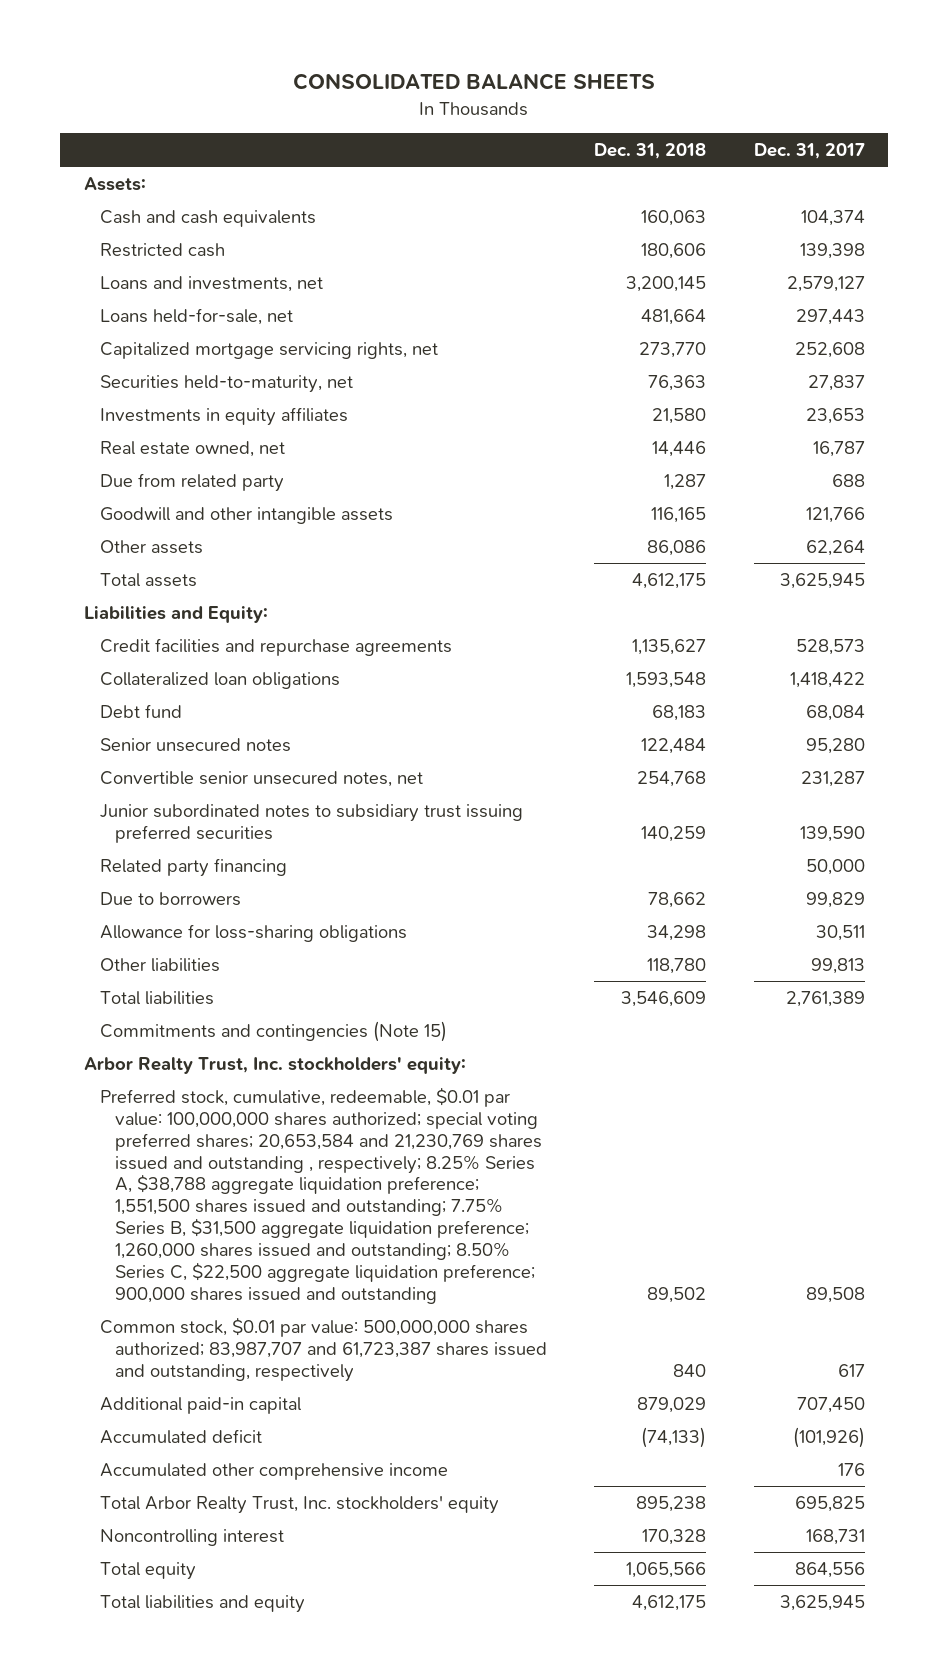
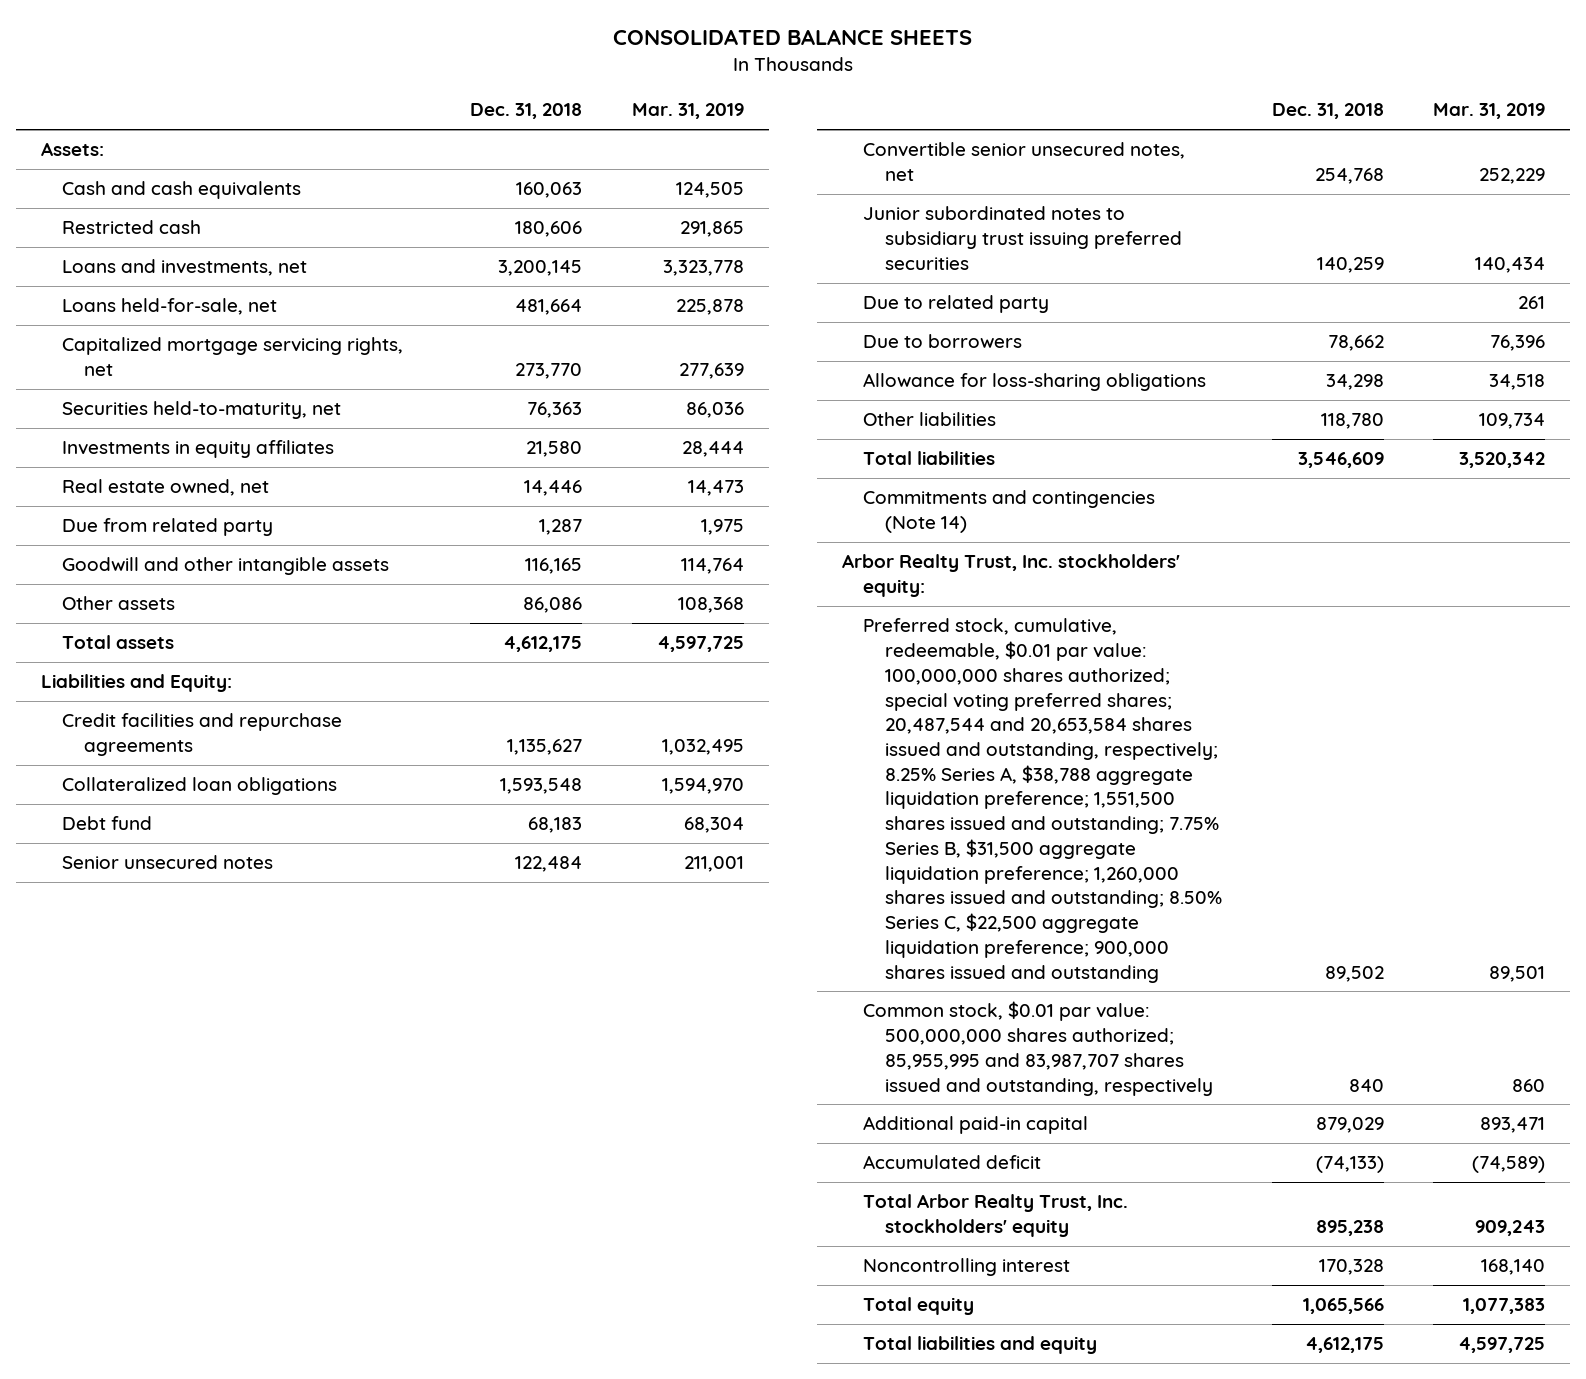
- | Dec. 31, 2018 | Dec. 31, 2017
+ | Dec. 31, 2018 | Mar. 31, 2019
- Related party financing | | 50,000
+ Due to related party | | 261
- Commitments and contingencies (Note 15)
+ Commitments and contingencies (Note 14)
- Preferred stock, cumulative, redeemable, $0.01 par value: 100,000,000 shares authorized; special voting preferred shares; 20,653,584 and 21,230,769 shares issued and outstanding , respectively; 8.25% Series A, $38,788 aggregate liquidation preference; 1,551,500 shares issued and outstanding; 7.75% Series B, $31,500 aggregate liquidation preference; 1,260,000 shares issued and outstanding; 8.50% Series C, $22,500 aggregate liquidation preference; 900,000 shares issued and outstanding | 89,502 | 89,508
- Common stock, $0.01 par value: 500,000,000 shares authorized; 83,987,707 and 61,723,387 shares issued and outstanding, respectively | 840 | 617
+ Preferred stock, cumulative, redeemable, $0.01 par value: 100,000,000 shares authorized; special voting preferred shares; 20,487,544 and 20,653,584 shares issued and outstanding, respectively; 8.25% Series A, $38,788 aggregate liquidation preference; 1,551,500 shares issued and outstanding; 7.75% Series B, $31,500 aggregate liquidation preference; 1,260,000 shares issued and outstanding; 8.50% Series C, $22,500 aggregate liquidation preference; 900,000 shares issued and outstanding | 89,502 | 89,501
+ Common stock, $0.01 par value: 500,000,000 shares authorized; 85,955,995 and 83,987,707 shares issued and outstanding, respectively | 840 | 860
- Accumulated other comprehensive income | | 176

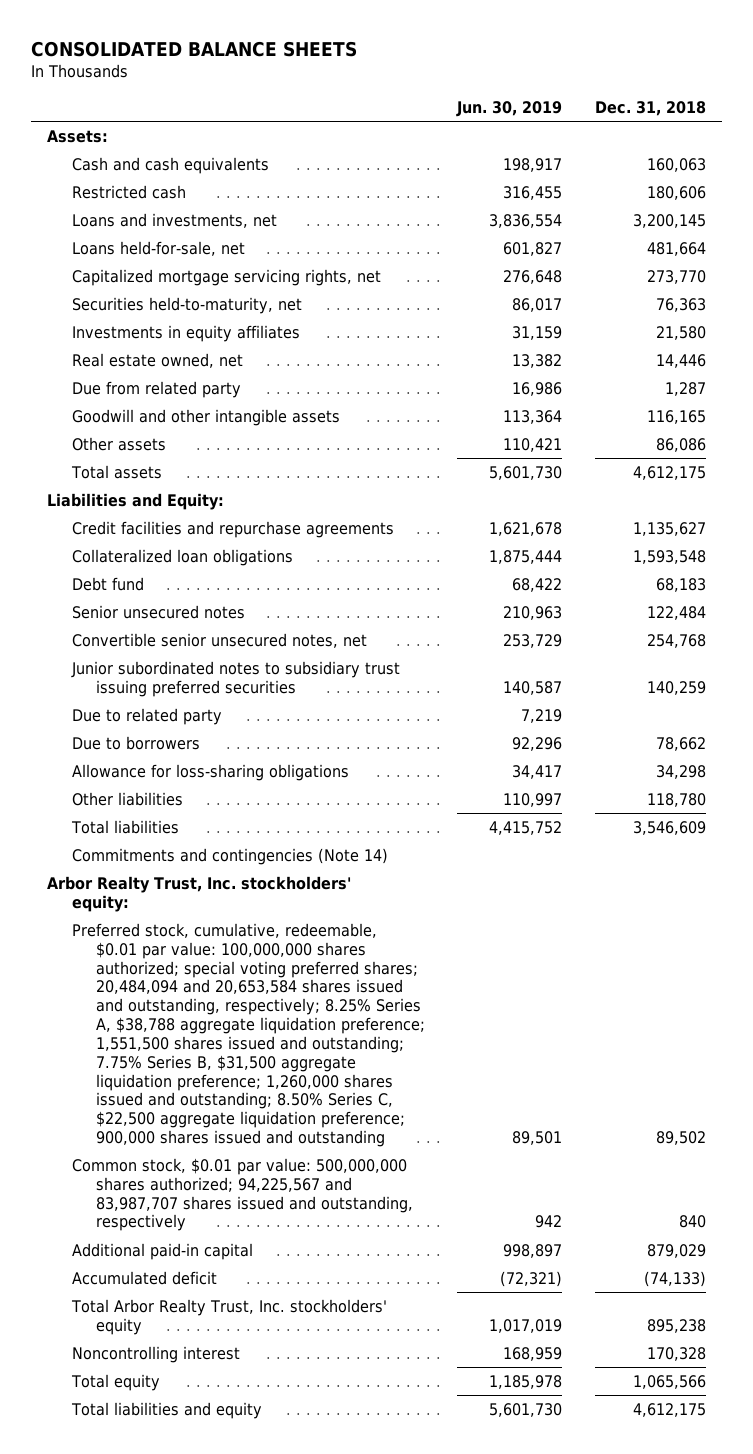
- | Dec. 31, 2018 | Mar. 31, 2019
+ | Jun. 30, 2019 | Dec. 31, 2018
- Preferred stock, cumulative, redeemable, $0.01 par value: 100,000,000 shares authorized; special voting preferred shares; 20,487,544 and 20,653,584 shares issued and outstanding, respectively; 8.25% Series A, $38,788 aggregate liquidation preference; 1,551,500 shares issued and outstanding; 7.75% Series B, $31,500 aggregate liquidation preference; 1,260,000 shares issued and outstanding; 8.50% Series C, $22,500 aggregate liquidation preference; 900,000 shares issued and outstanding | 89,502 | 89,501
- Common stock, $0.01 par value: 500,000,000 shares authorized; 85,955,995 and 83,987,707 shares issued and outstanding, respectively | 840 | 860
+ Preferred stock, cumulative, redeemable, $0.01 par value: 100,000,000 shares authorized; special voting preferred shares; 20,484,094 and 20,653,584 shares issued and outstanding, respectively; 8.25% Series A, $38,788 aggregate liquidation preference; 1,551,500 shares issued and outstanding; 7.75% Series B, $31,500 aggregate liquidation preference; 1,260,000 shares issued and outstanding; 8.50% Series C, $22,500 aggregate liquidation preference; 900,000 shares issued and outstanding | 89,501 | 89,502
+ Common stock, $0.01 par value: 500,000,000 shares authorized; 94,225,567 and 83,987,707 shares issued and outstanding, respectively | 942 | 840

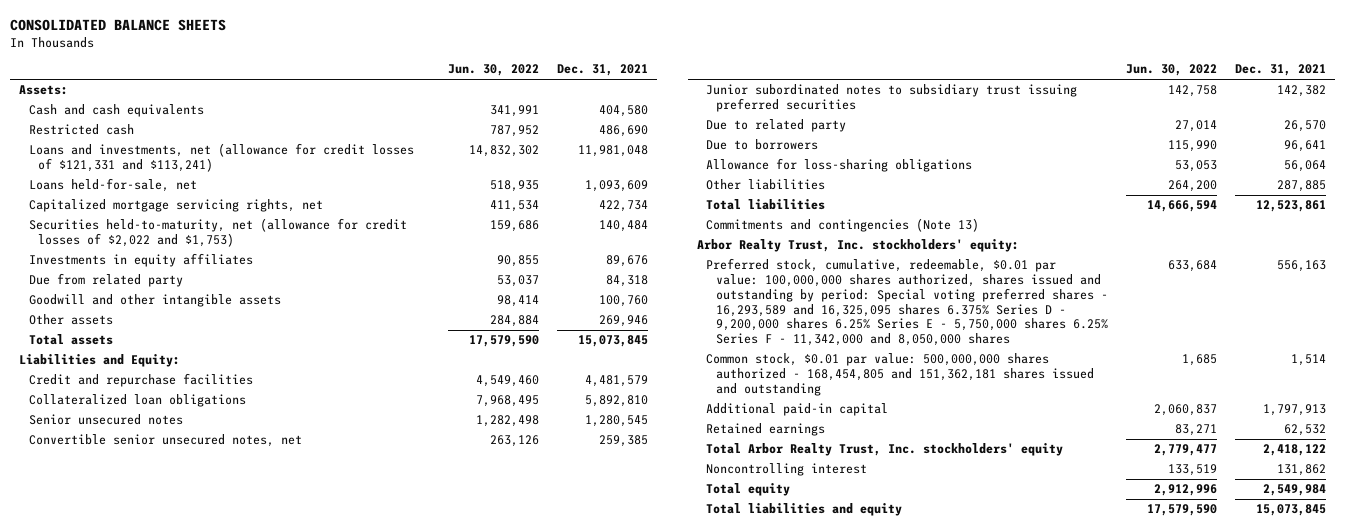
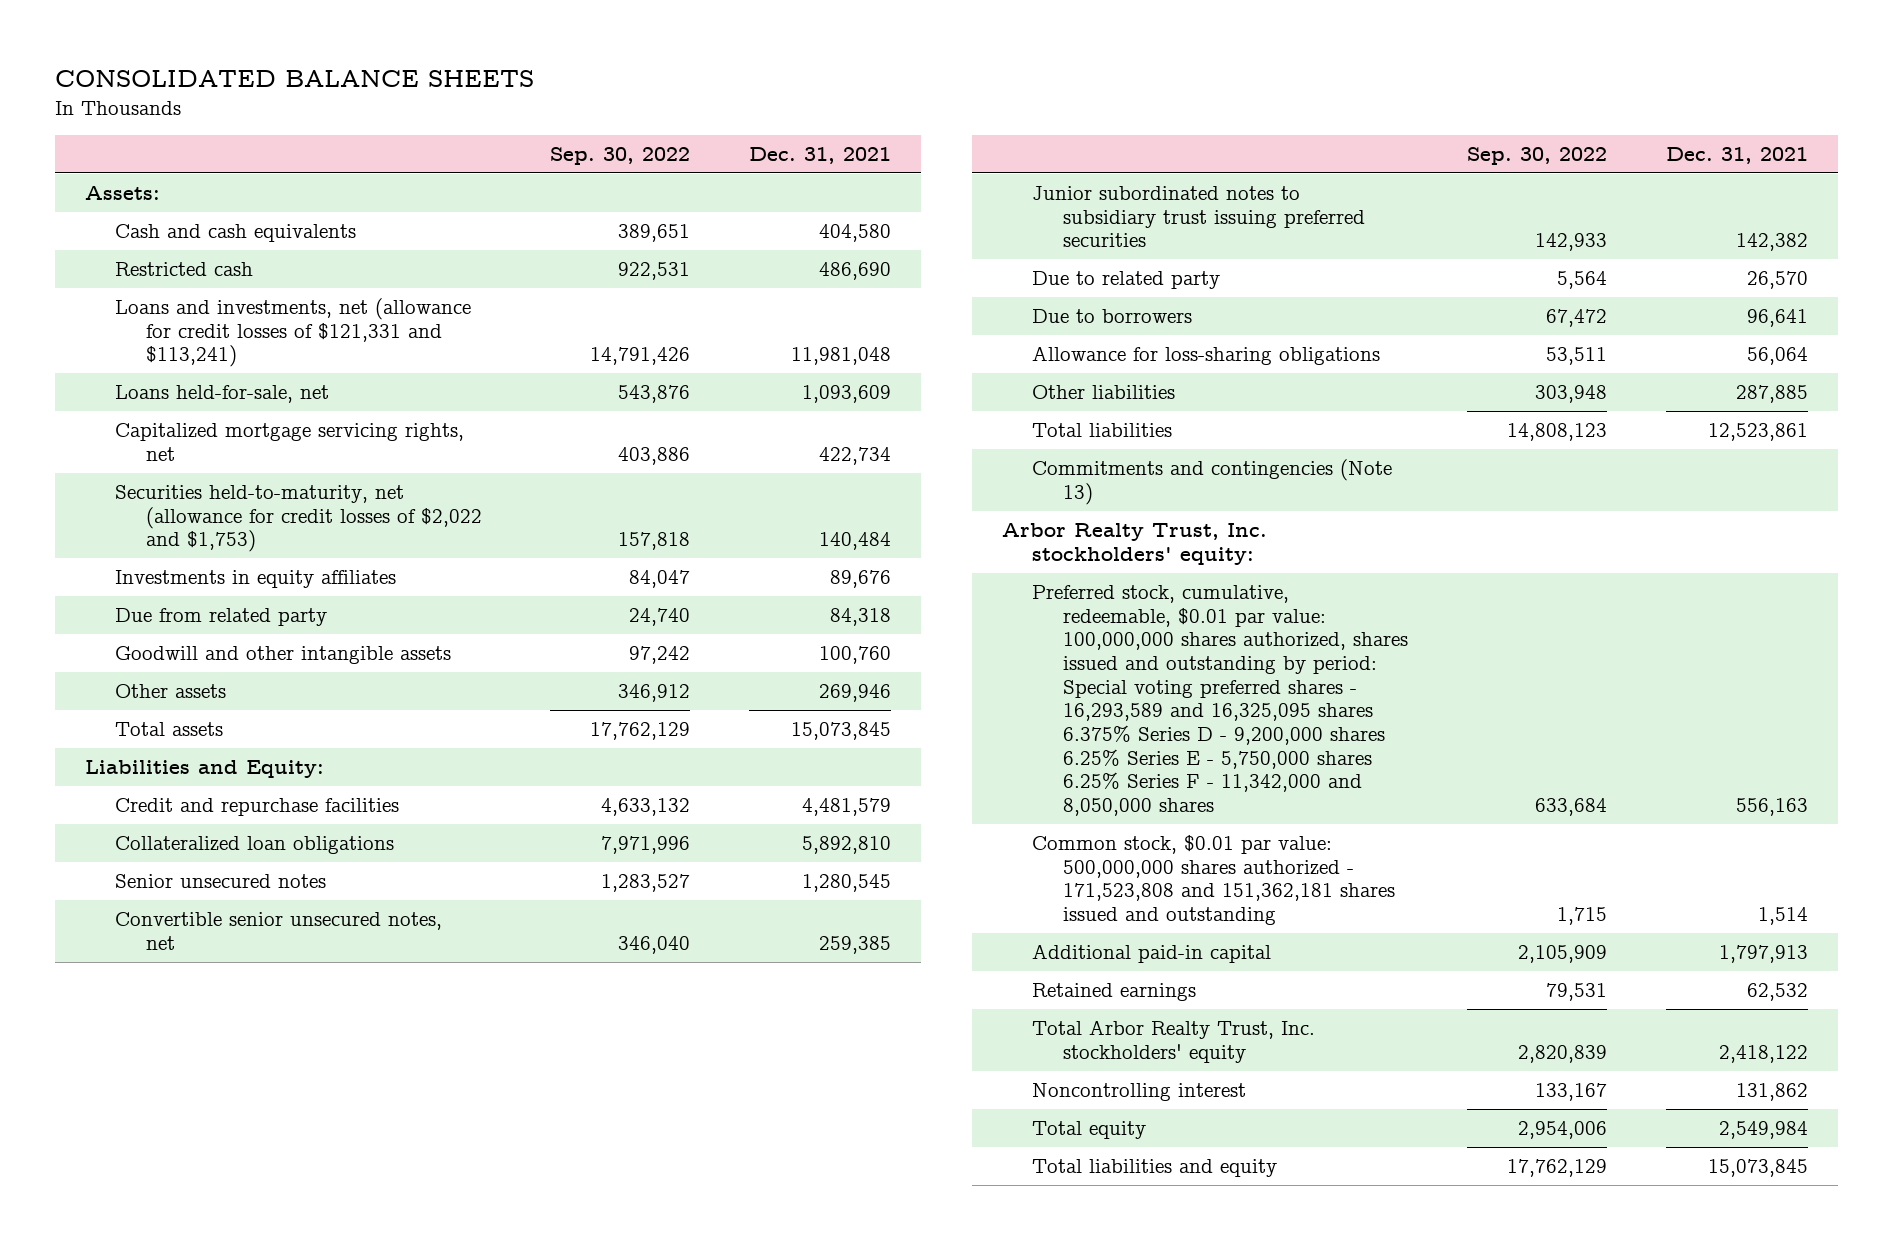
- | Jun. 30, 2022 | Dec. 31, 2021
+ | Sep. 30, 2022 | Dec. 31, 2021
- Common stock, $0.01 par value: 500,000,000 shares authorized - 168,454,805 and 151,362,181 shares issued and outstanding | 1,685 | 1,514
+ Common stock, $0.01 par value: 500,000,000 shares authorized - 171,523,808 and 151,362,181 shares issued and outstanding | 1,715 | 1,514

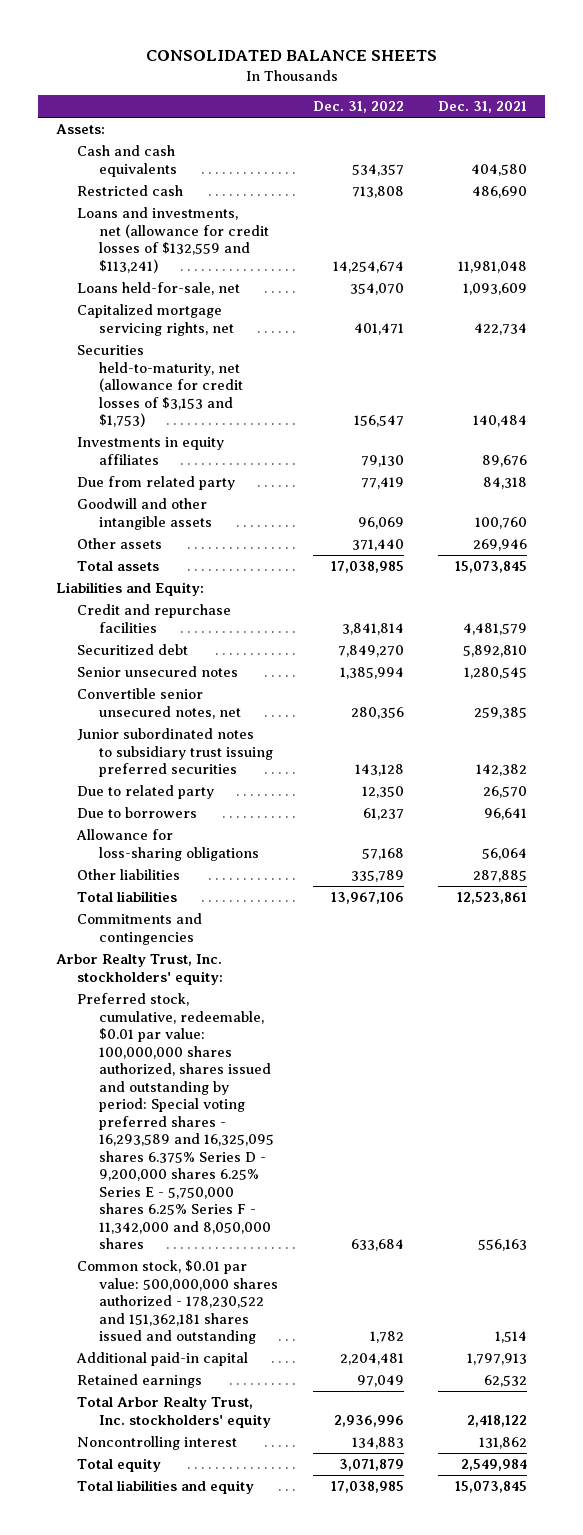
- | Sep. 30, 2022 | Dec. 31, 2021
+ | Dec. 31, 2022 | Dec. 31, 2021
- Loans and investments, net (allowance for credit losses of $121,331 and $113,241) | 14,791,426 | 11,981,048
+ Loans and investments, net (allowance for credit losses of $132,559 and $113,241) | 14,254,674 | 11,981,048
- Securities held-to-maturity, net (allowance for credit losses of $2,022 and $1,753) | 157,818 | 140,484
+ Securities held-to-maturity, net (allowance for credit losses of $3,153 and $1,753) | 156,547 | 140,484
- Collateralized loan obligations | 7,971,996 | 5,892,810
+ Securitized debt | 7,849,270 | 5,892,810
- Commitments and contingencies (Note 13)
+ Commitments and contingencies
- Common stock, $0.01 par value: 500,000,000 shares authorized - 171,523,808 and 151,362,181 shares issued and outstanding | 1,715 | 1,514
+ Common stock, $0.01 par value: 500,000,000 shares authorized - 178,230,522 and 151,362,181 shares issued and outstanding | 1,782 | 1,514

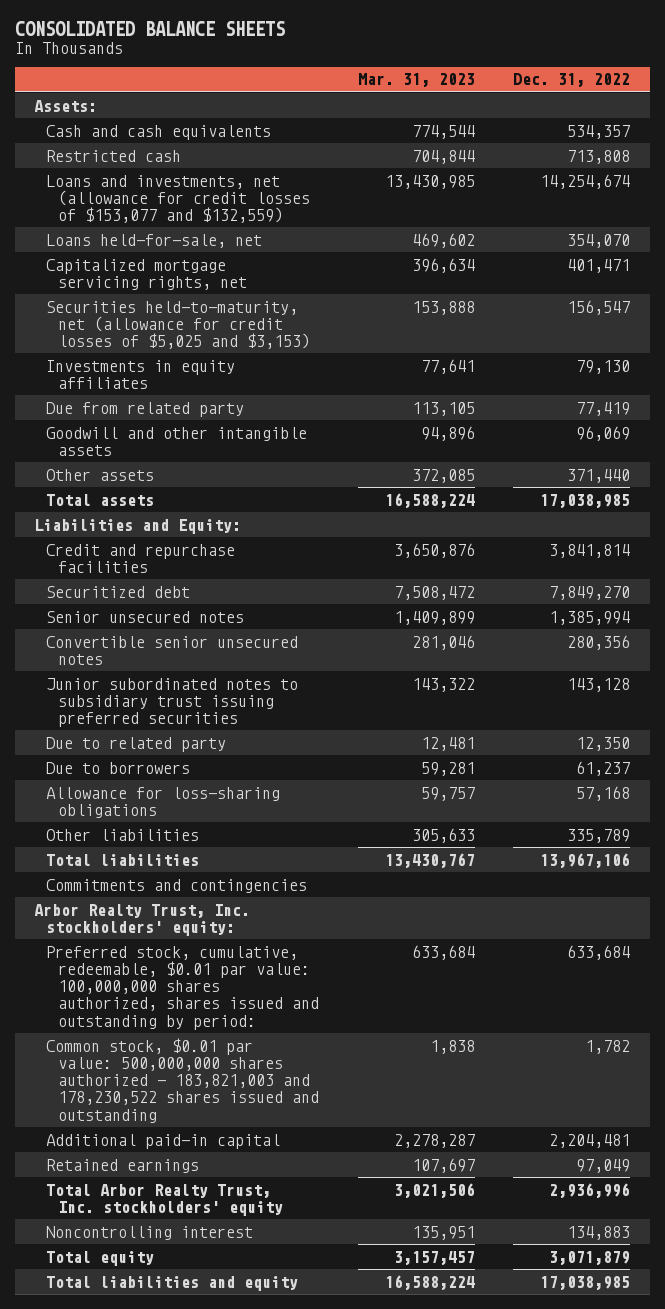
- | Dec. 31, 2022 | Dec. 31, 2021
+ | Mar. 31, 2023 | Dec. 31, 2022
- Loans and investments, net (allowance for credit losses of $132,559 and $113,241) | 14,254,674 | 11,981,048
+ Loans and investments, net (allowance for credit losses of $153,077 and $132,559) | 13,430,985 | 14,254,674
- Securities held-to-maturity, net (allowance for credit losses of $3,153 and $1,753) | 156,547 | 140,484
+ Securities held-to-maturity, net (allowance for credit losses of $5,025 and $3,153) | 153,888 | 156,547
- Convertible senior unsecured notes, net | 280,356 | 259,385
+ Convertible senior unsecured notes | 281,046 | 280,356
- Preferred stock, cumulative, redeemable, $0.01 par value: 100,000,000 shares authorized, shares issued and outstanding by period: Special voting preferred shares - 16,293,589 and 16,325,095 shares 6.375% Series D - 9,200,000 shares 6.25% Series E - 5,750,000 shares 6.25% Series F - 11,342,000 and 8,050,000 shares | 633,684 | 556,163
- Common stock, $0.01 par value: 500,000,000 shares authorized - 178,230,522 and 151,362,181 shares issued and outstanding | 1,782 | 1,514
+ Preferred stock, cumulative, redeemable, $0.01 par value: 100,000,000 shares authorized, shares issued and outstanding by period: | 633,684 | 633,684
+ Common stock, $0.01 par value: 500,000,000 shares authorized - 183,821,003 and 178,230,522 shares issued and outstanding | 1,838 | 1,782

